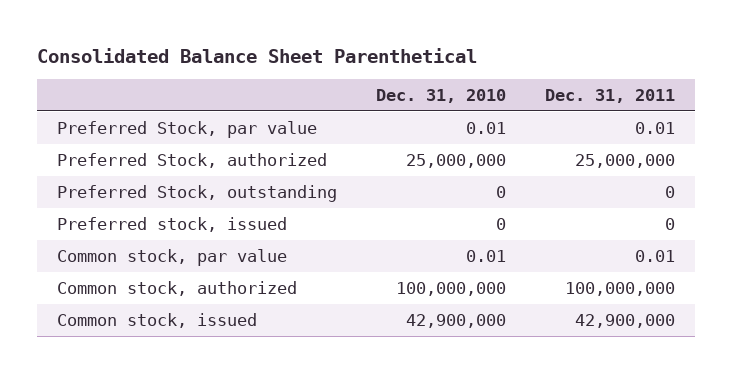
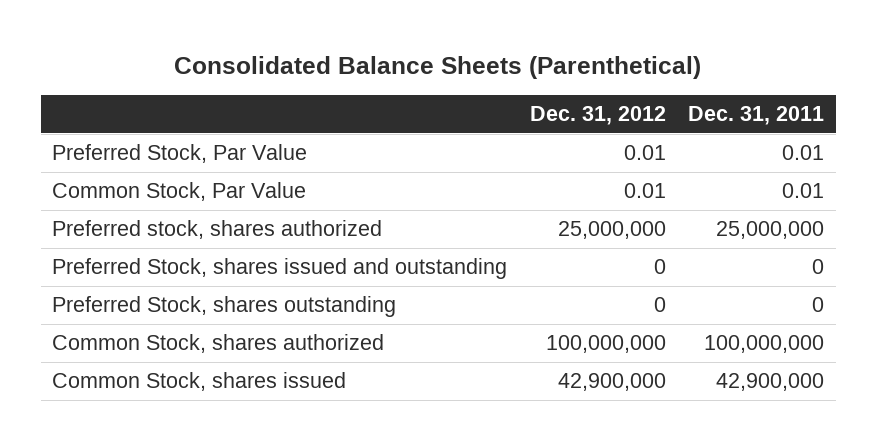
- Consolidated Balance Sheet Parenthetical
+ Consolidated Balance Sheets (Parenthetical)
- | Dec. 31, 2010 | Dec. 31, 2011
+ | Dec. 31, 2012 | Dec. 31, 2011
- Preferred Stock, par value | 0.01 | 0.01
- Preferred Stock, authorized | 25,000,000 | 25,000,000
- Preferred Stock, outstanding | 0 | 0
- Preferred stock, issued | 0 | 0
- Common stock, par value | 0.01 | 0.01
- Common stock, authorized | 100,000,000 | 100,000,000
- Common stock, issued | 42,900,000 | 42,900,000
+ Preferred Stock, Par Value | 0.01 | 0.01
+ Common Stock, Par Value | 0.01 | 0.01
+ Preferred stock, shares authorized | 25,000,000 | 25,000,000
+ Preferred Stock, shares issued and outstanding | 0 | 0
+ Preferred Stock, shares outstanding | 0 | 0
+ Common Stock, shares authorized | 100,000,000 | 100,000,000
+ Common Stock, shares issued | 42,900,000 | 42,900,000

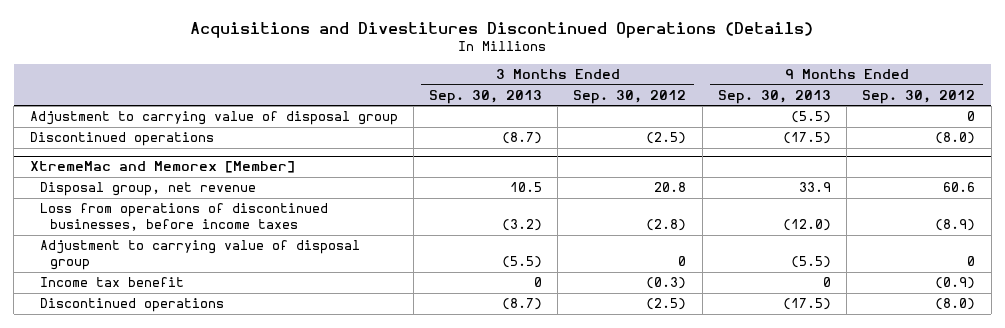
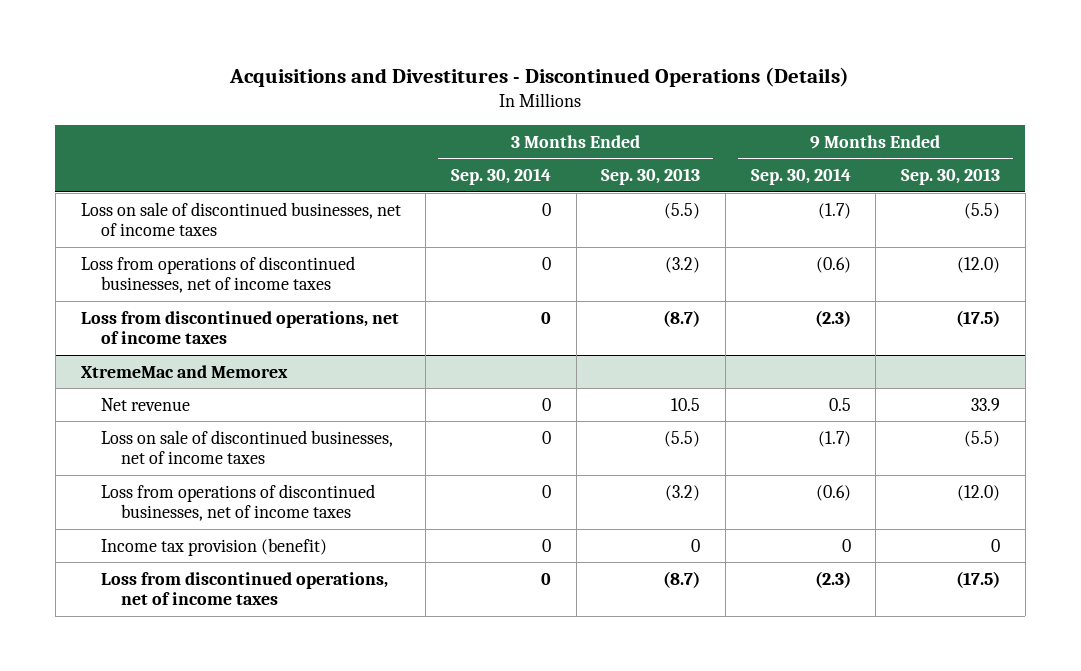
- Acquisitions and Divestitures Discontinued Operations (Details)
+ Acquisitions and Divestitures - Discontinued Operations (Details)
- | 3 Months Ended Sep. 30, 2013 | 3 Months Ended Sep. 30, 2012 | 9 Months Ended Sep. 30, 2013 | 9 Months Ended Sep. 30, 2012
+ | 3 Months Ended Sep. 30, 2014 | 3 Months Ended Sep. 30, 2013 | 9 Months Ended Sep. 30, 2014 | 9 Months Ended Sep. 30, 2013
- Adjustment to carrying value of disposal group | | | (5.5) | 0
- Discontinued operations | (8.7) | (2.5) | (17.5) | (8.0)
- XtremeMac and Memorex [Member]
- Disposal group, net revenue | 10.5 | 20.8 | 33.9 | 60.6
- Loss from operations of discontinued businesses, before income taxes | (3.2) | (2.8) | (12.0) | (8.9)
- Adjustment to carrying value of disposal group | (5.5) | 0 | (5.5) | 0
- Income tax benefit | 0 | (0.3) | 0 | (0.9)
- Discontinued operations | (8.7) | (2.5) | (17.5) | (8.0)
+ Loss on sale of discontinued businesses, net of income taxes | 0 | (5.5) | (1.7) | (5.5)
+ Loss from operations of discontinued businesses, net of income taxes | 0 | (3.2) | (0.6) | (12.0)
+ Loss from discontinued operations, net of income taxes | 0 | (8.7) | (2.3) | (17.5)
+ XtremeMac and Memorex
+ Net revenue | 0 | 10.5 | 0.5 | 33.9
+ Loss on sale of discontinued businesses, net of income taxes | 0 | (5.5) | (1.7) | (5.5)
+ Loss from operations of discontinued businesses, net of income taxes | 0 | (3.2) | (0.6) | (12.0)
+ Income tax provision (benefit) | 0 | 0 | 0 | 0
+ Loss from discontinued operations, net of income taxes | 0 | (8.7) | (2.3) | (17.5)

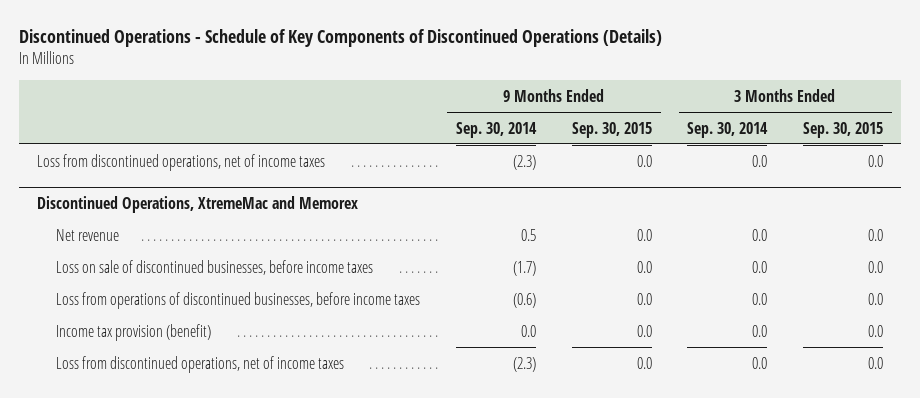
- Acquisitions and Divestitures - Discontinued Operations (Details)
+ Discontinued Operations - Schedule of Key Components of Discontinued Operations (Details)
- | 3 Months Ended Sep. 30, 2014 | 3 Months Ended Sep. 30, 2013 | 9 Months Ended Sep. 30, 2014 | 9 Months Ended Sep. 30, 2013
+ | 9 Months Ended Sep. 30, 2014 | 9 Months Ended Sep. 30, 2015 | 3 Months Ended Sep. 30, 2014 | 3 Months Ended Sep. 30, 2015
- Loss on sale of discontinued businesses, net of income taxes | 0 | (5.5) | (1.7) | (5.5)
- Loss from operations of discontinued businesses, net of income taxes | 0 | (3.2) | (0.6) | (12.0)
- Loss from discontinued operations, net of income taxes | 0 | (8.7) | (2.3) | (17.5)
- XtremeMac and Memorex
- Net revenue | 0 | 10.5 | 0.5 | 33.9
- Loss on sale of discontinued businesses, net of income taxes | 0 | (5.5) | (1.7) | (5.5)
- Loss from operations of discontinued businesses, net of income taxes | 0 | (3.2) | (0.6) | (12.0)
- Income tax provision (benefit) | 0 | 0 | 0 | 0
- Loss from discontinued operations, net of income taxes | 0 | (8.7) | (2.3) | (17.5)
+ Loss from discontinued operations, net of income taxes | (2.3) | 0.0 | 0.0 | 0.0
+ Discontinued Operations, XtremeMac and Memorex
+ Net revenue | 0.5 | 0.0 | 0.0 | 0.0
+ Loss on sale of discontinued businesses, before income taxes | (1.7) | 0.0 | 0.0 | 0.0
+ Loss from operations of discontinued businesses, before income taxes | (0.6) | 0.0 | 0.0 | 0.0
+ Income tax provision (benefit) | 0.0 | 0.0 | 0.0 | 0.0
+ Loss from discontinued operations, net of income taxes | (2.3) | 0.0 | 0.0 | 0.0

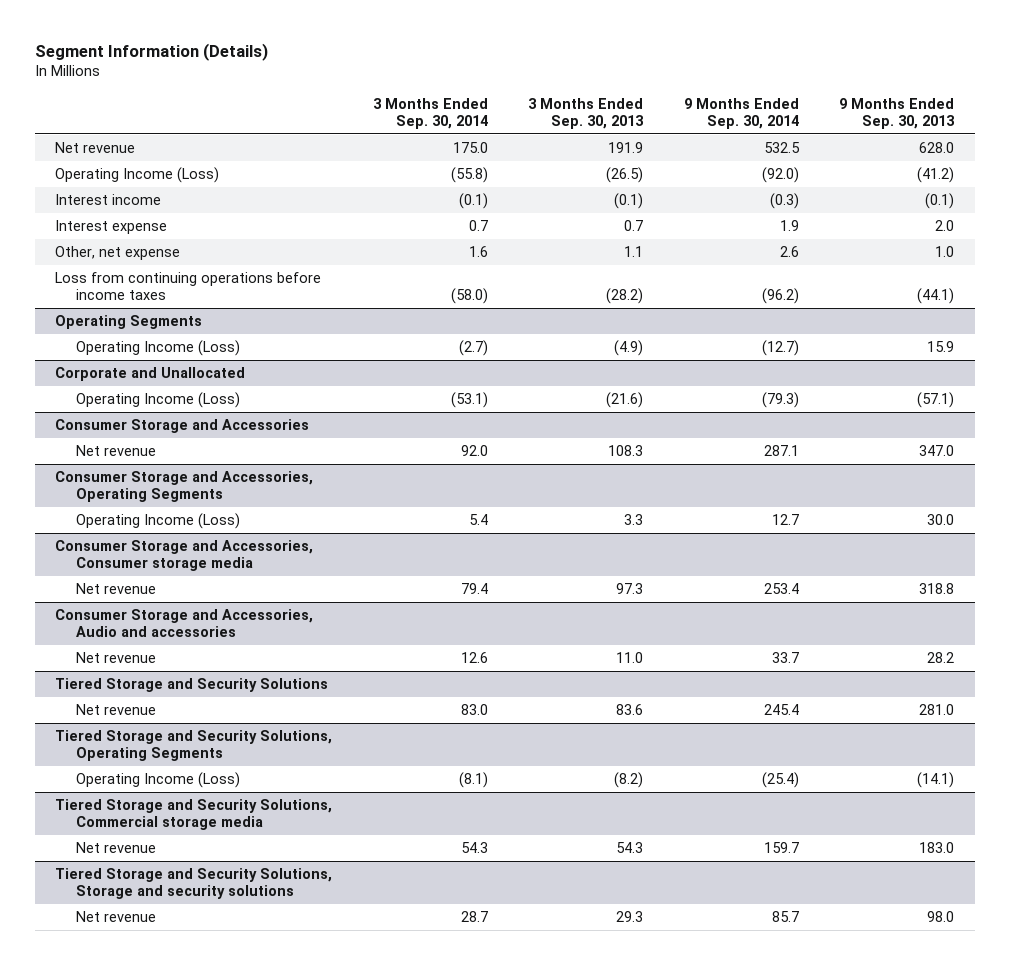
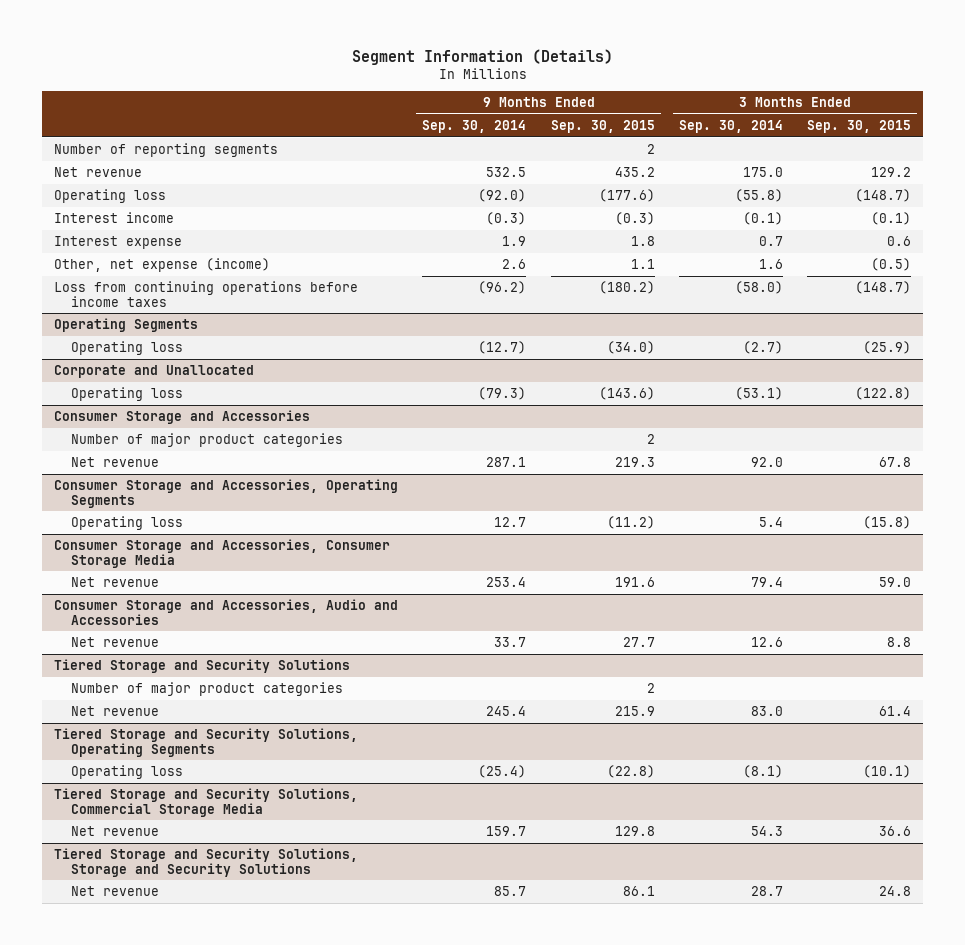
- | 3 Months Ended Sep. 30, 2014 | 3 Months Ended Sep. 30, 2013 | 9 Months Ended Sep. 30, 2014 | 9 Months Ended Sep. 30, 2013
+ | 9 Months Ended Sep. 30, 2014 | 9 Months Ended Sep. 30, 2015 | 3 Months Ended Sep. 30, 2014 | 3 Months Ended Sep. 30, 2015
+ Number of reporting segments | | 2 | |
- Operating Income (Loss) | (55.8) | (26.5) | (92.0) | (41.2)
+ Operating loss | (92.0) | (177.6) | (55.8) | (148.7)
- Other, net expense | 1.6 | 1.1 | 2.6 | 1.0
+ Other, net expense (income) | 2.6 | 1.1 | 1.6 | (0.5)
@ Operating Segments
- Operating Income (Loss) | (2.7) | (4.9) | (12.7) | 15.9
+ Operating loss | (12.7) | (34.0) | (2.7) | (25.9)
@ Corporate and Unallocated
- Operating Income (Loss) | (53.1) | (21.6) | (79.3) | (57.1)
+ Operating loss | (79.3) | (143.6) | (53.1) | (122.8)
@ Consumer Storage and Accessories
+ Number of major product categories | | 2 | |
@ Consumer Storage and Accessories, Operating Segments
- Operating Income (Loss) | 5.4 | 3.3 | 12.7 | 30.0
- Consumer Storage and Accessories, Consumer storage media
@ Consumer Storage and Accessories, Operating Segments
+ Operating loss | 12.7 | (11.2) | 5.4 | (15.8)
+ Consumer Storage and Accessories, Consumer Storage Media
- Consumer Storage and Accessories, Audio and accessories
+ Consumer Storage and Accessories, Audio and Accessories
@ Tiered Storage and Security Solutions
+ Number of major product categories | | 2 | |
@ Tiered Storage and Security Solutions, Operating Segments
- Operating Income (Loss) | (8.1) | (8.2) | (25.4) | (14.1)
- Tiered Storage and Security Solutions, Commercial storage media
@ Tiered Storage and Security Solutions, Operating Segments
+ Operating loss | (25.4) | (22.8) | (8.1) | (10.1)
+ Tiered Storage and Security Solutions, Commercial Storage Media
- Tiered Storage and Security Solutions, Storage and security solutions
+ Tiered Storage and Security Solutions, Storage and Security Solutions

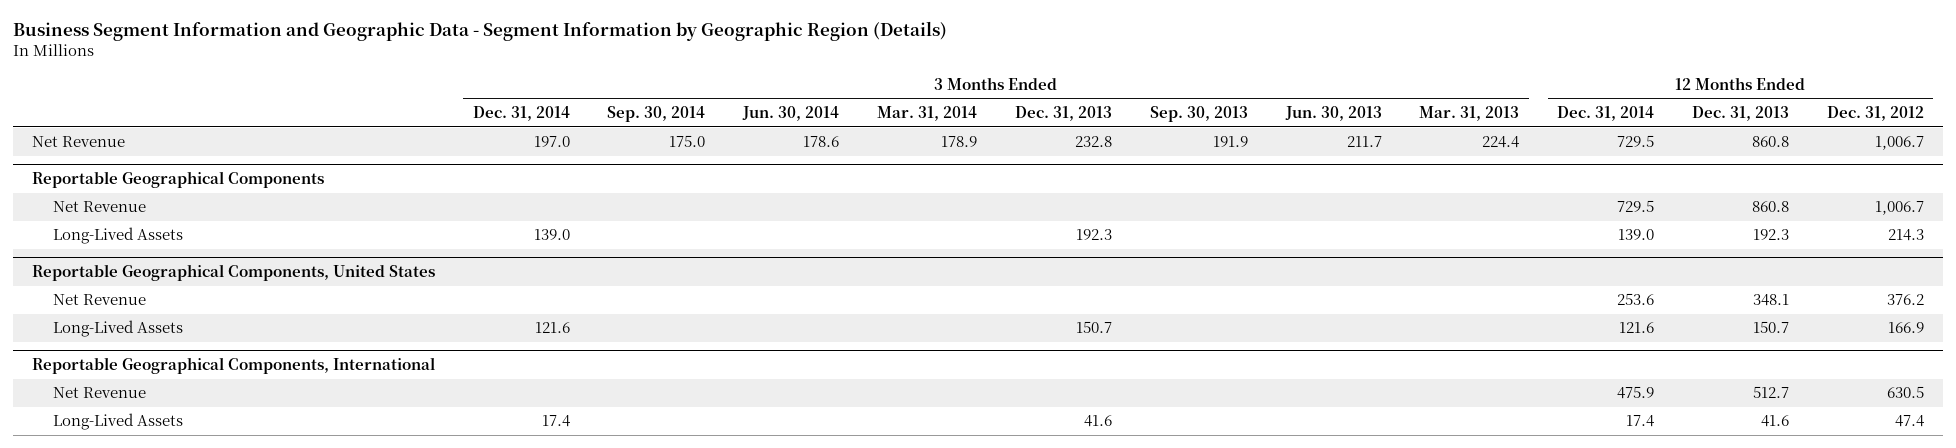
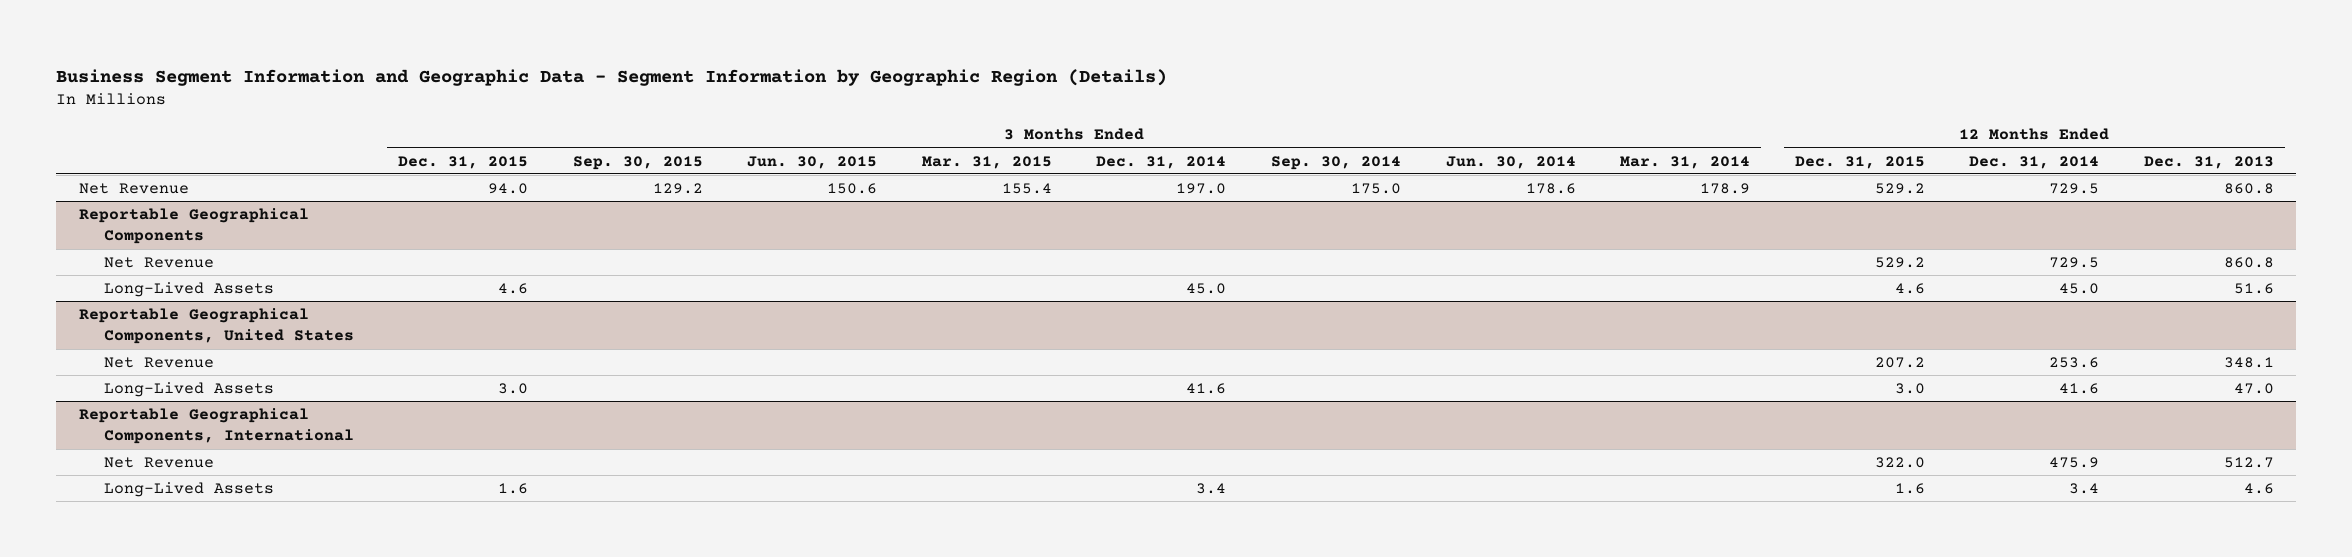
- | 3 Months Ended Dec. 31, 2014 | 3 Months Ended Sep. 30, 2014 | 3 Months Ended Jun. 30, 2014 | 3 Months Ended Mar. 31, 2014 | 3 Months Ended Dec. 31, 2013 | 3 Months Ended Sep. 30, 2013 | 3 Months Ended Jun. 30, 2013 | 3 Months Ended Mar. 31, 2013 | 12 Months Ended Dec. 31, 2014 | 12 Months Ended Dec. 31, 2013 | 12 Months Ended Dec. 31, 2012
+ | 3 Months Ended Dec. 31, 2015 | 3 Months Ended Sep. 30, 2015 | 3 Months Ended Jun. 30, 2015 | 3 Months Ended Mar. 31, 2015 | 3 Months Ended Dec. 31, 2014 | 3 Months Ended Sep. 30, 2014 | 3 Months Ended Jun. 30, 2014 | 3 Months Ended Mar. 31, 2014 | 12 Months Ended Dec. 31, 2015 | 12 Months Ended Dec. 31, 2014 | 12 Months Ended Dec. 31, 2013
@ Reportable Geographical Components
- Long-Lived Assets | 139.0 | | | | 192.3 | | | | 139.0 | 192.3 | 214.3
+ Long-Lived Assets | 4.6 | | | | 45.0 | | | | 4.6 | 45.0 | 51.6
@ Reportable Geographical Components, United States
- Long-Lived Assets | 121.6 | | | | 150.7 | | | | 121.6 | 150.7 | 166.9
+ Long-Lived Assets | 3.0 | | | | 41.6 | | | | 3.0 | 41.6 | 47.0
@ Reportable Geographical Components, International
- Long-Lived Assets | 17.4 | | | | 41.6 | | | | 17.4 | 41.6 | 47.4
+ Long-Lived Assets | 1.6 | | | | 3.4 | | | | 1.6 | 3.4 | 4.6

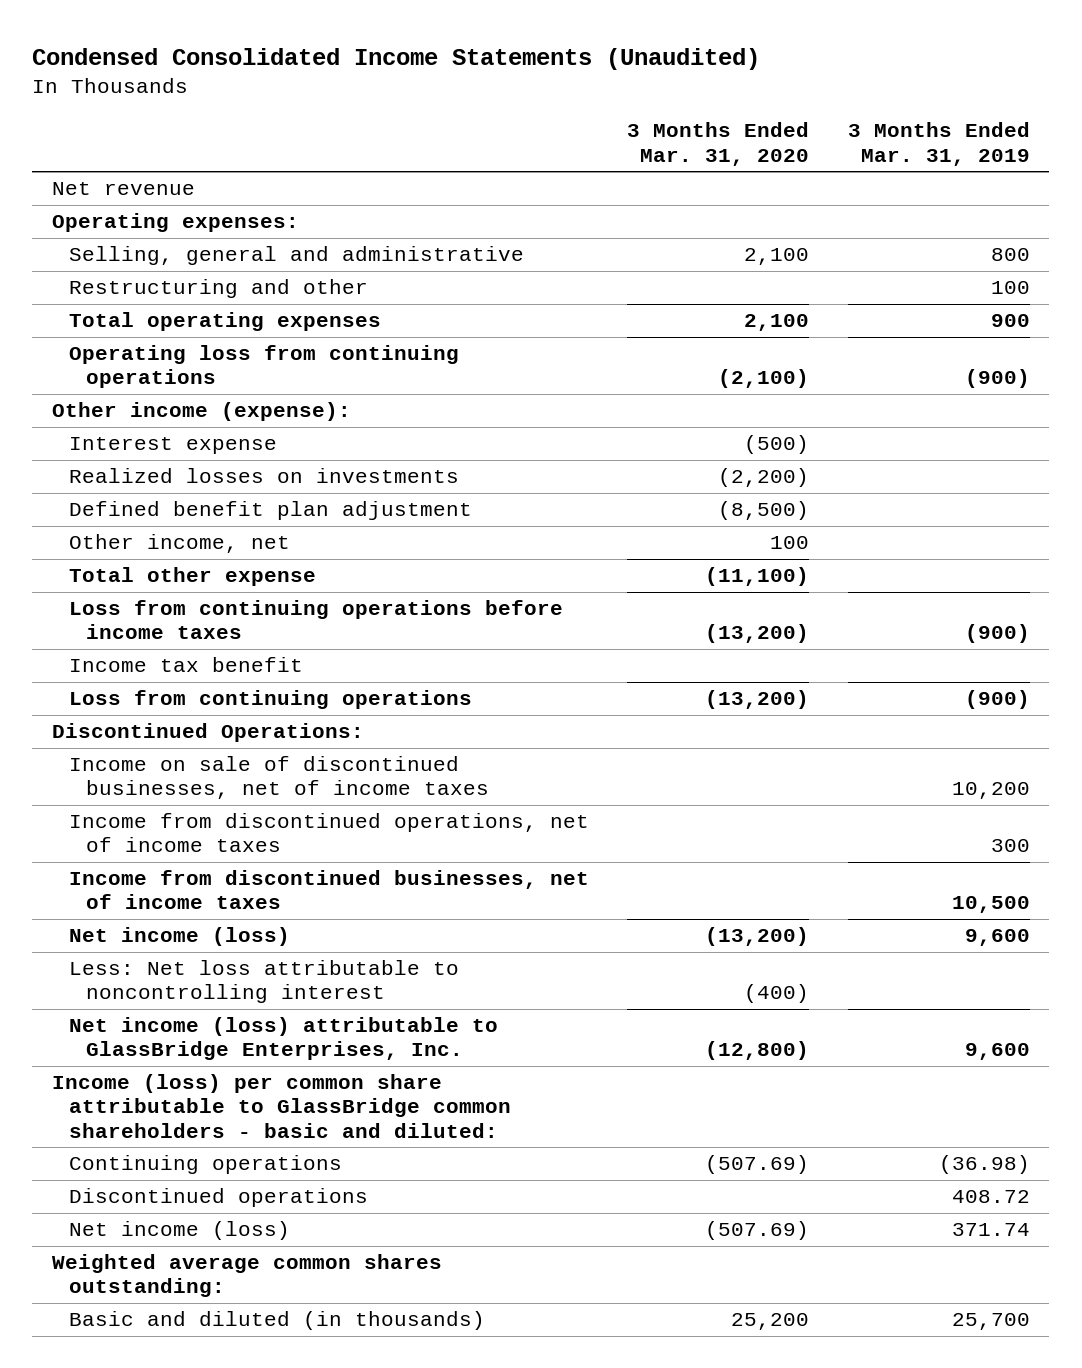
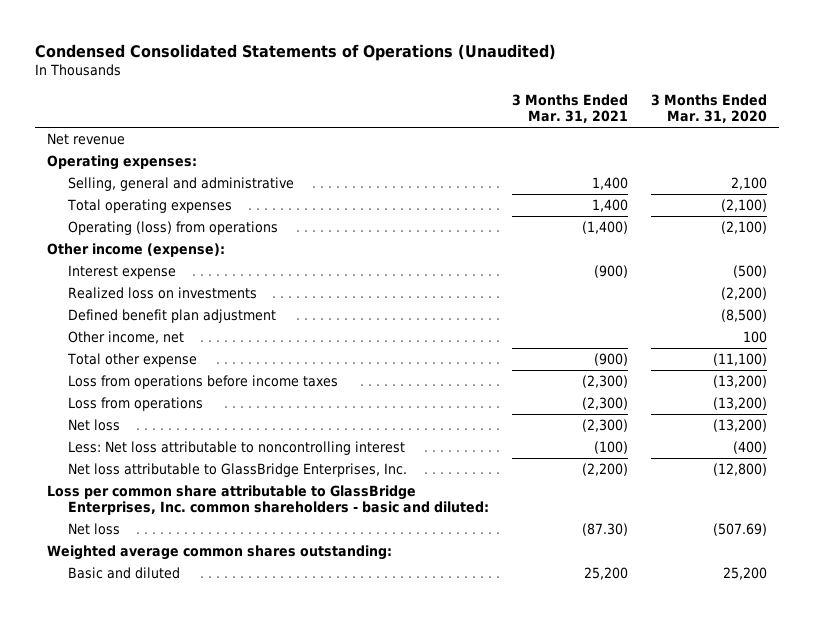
- Condensed Consolidated Income Statements (Unaudited)
+ Condensed Consolidated Statements of Operations (Unaudited)
- | 3 Months Ended Mar. 31, 2020 | 3 Months Ended Mar. 31, 2019
+ | 3 Months Ended Mar. 31, 2021 | 3 Months Ended Mar. 31, 2020
- Restructuring and other | | 100
- Total operating expenses | 2,100 | 900
- Operating loss from continuing operations | (2,100) | (900)
+ Total operating expenses | 1,400 | (2,100)
+ Operating (loss) from operations | (1,400) | (2,100)
- Realized losses on investments | (2,200) |
+ Realized loss on investments | | (2,200)
- Loss from continuing operations before income taxes | (13,200) | (900)
- Income tax benefit
- Loss from continuing operations | (13,200) | (900)
- Discontinued Operations:
- Income on sale of discontinued businesses, net of income taxes | | 10,200
- Income from discontinued operations, net of income taxes | | 300
- Income from discontinued businesses, net of income taxes | | 10,500
- Net income (loss) | (13,200) | 9,600
+ Loss from operations before income taxes | (2,300) | (13,200)
+ Loss from operations | (2,300) | (13,200)
+ Net loss | (2,300) | (13,200)
- Net income (loss) attributable to GlassBridge Enterprises, Inc. | (12,800) | 9,600
- Income (loss) per common share attributable to GlassBridge common shareholders - basic and diluted:
- Continuing operations | (507.69) | (36.98)
- Discontinued operations | | 408.72
- Net income (loss) | (507.69) | 371.74
+ Net loss attributable to GlassBridge Enterprises, Inc. | (2,200) | (12,800)
+ Loss per common share attributable to GlassBridge Enterprises, Inc. common shareholders - basic and diluted:
+ Net loss | (87.30) | (507.69)
- Basic and diluted (in thousands) | 25,200 | 25,700
+ Basic and diluted | 25,200 | 25,200

